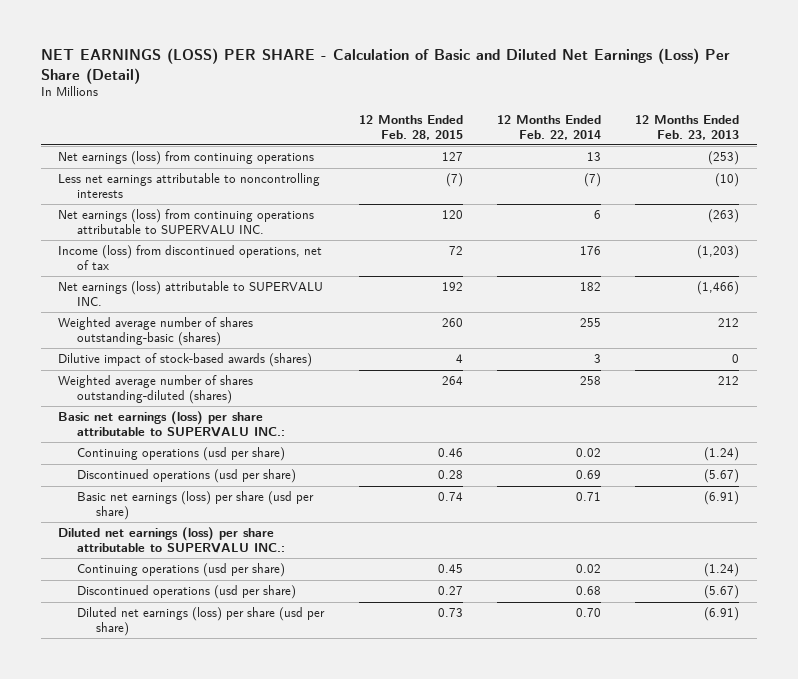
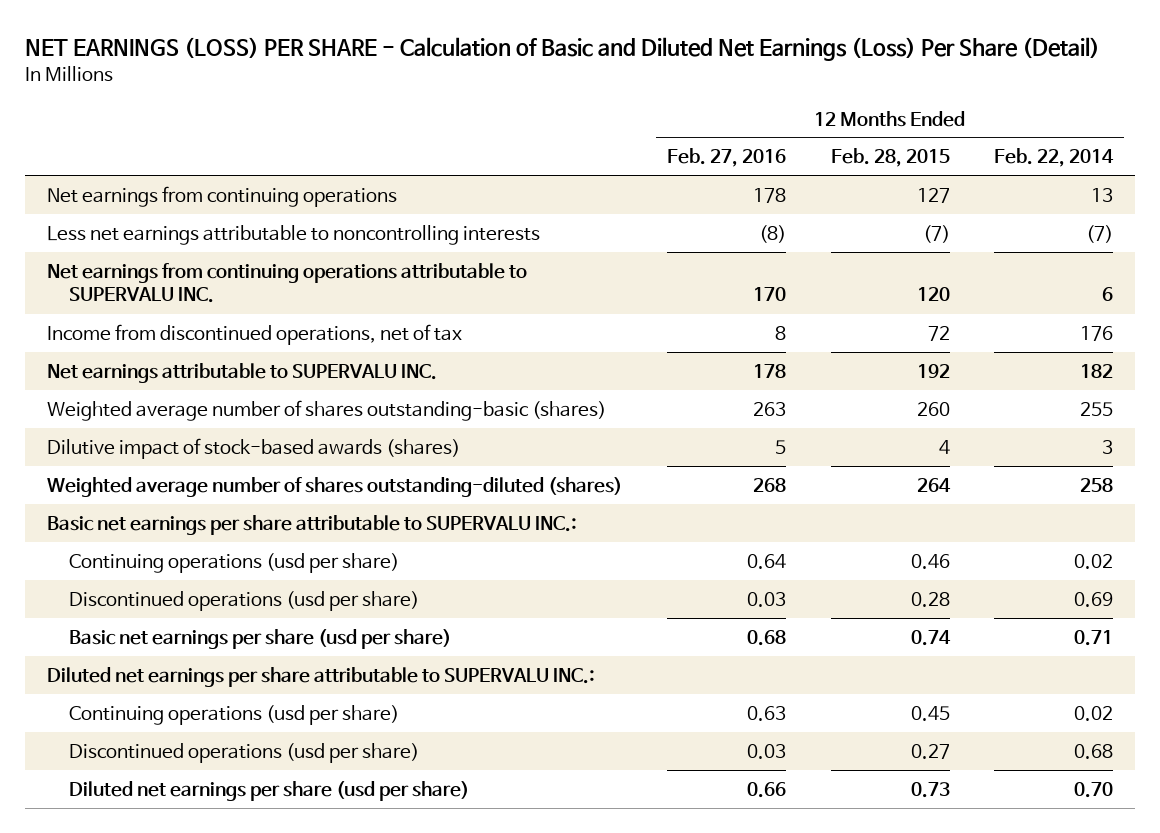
- | 12 Months Ended Feb. 28, 2015 | 12 Months Ended Feb. 22, 2014 | 12 Months Ended Feb. 23, 2013
+ | 12 Months Ended Feb. 27, 2016 | 12 Months Ended Feb. 28, 2015 | 12 Months Ended Feb. 22, 2014
- Net earnings (loss) from continuing operations | 127 | 13 | (253)
+ Net earnings from continuing operations | 178 | 127 | 13
- Net earnings (loss) from continuing operations attributable to SUPERVALU INC. | 120 | 6 | (263)
- Income (loss) from discontinued operations, net of tax | 72 | 176 | (1,203)
- Net earnings (loss) attributable to SUPERVALU INC. | 192 | 182 | (1,466)
+ Net earnings from continuing operations attributable to SUPERVALU INC. | 170 | 120 | 6
+ Income from discontinued operations, net of tax | 8 | 72 | 176
+ Net earnings attributable to SUPERVALU INC. | 178 | 192 | 182
- Basic net earnings (loss) per share attributable to SUPERVALU INC.:
+ Basic net earnings per share attributable to SUPERVALU INC.:
- Basic net earnings (loss) per share (usd per share) | 0.74 | 0.71 | (6.91)
- Diluted net earnings (loss) per share attributable to SUPERVALU INC.:
+ Basic net earnings per share (usd per share) | 0.68 | 0.74 | 0.71
+ Diluted net earnings per share attributable to SUPERVALU INC.:
- Diluted net earnings (loss) per share (usd per share) | 0.73 | 0.70 | (6.91)
+ Diluted net earnings per share (usd per share) | 0.66 | 0.73 | 0.70

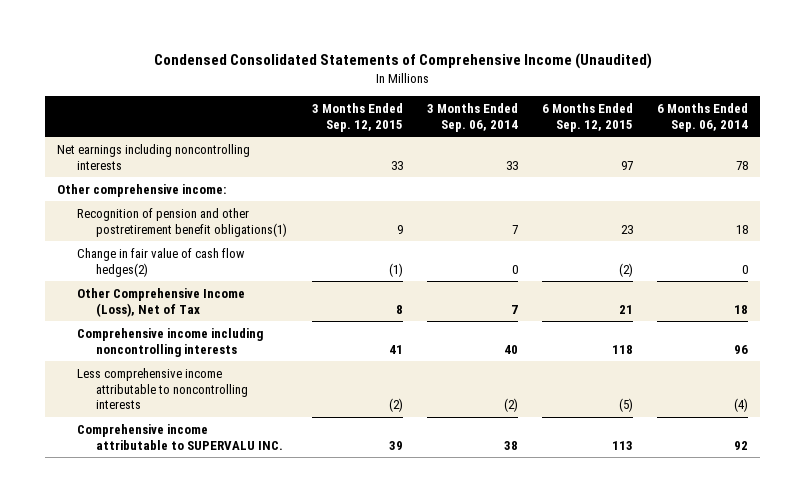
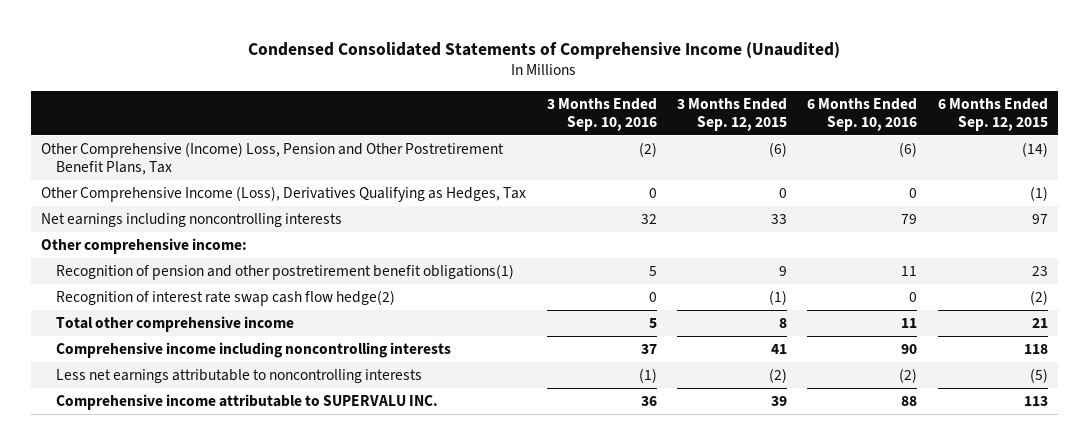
- | 3 Months Ended Sep. 12, 2015 | 3 Months Ended Sep. 06, 2014 | 6 Months Ended Sep. 12, 2015 | 6 Months Ended Sep. 06, 2014
+ | 3 Months Ended Sep. 10, 2016 | 3 Months Ended Sep. 12, 2015 | 6 Months Ended Sep. 10, 2016 | 6 Months Ended Sep. 12, 2015
+ Other Comprehensive (Income) Loss, Pension and Other Postretirement Benefit Plans, Tax | (2) | (6) | (6) | (14)
+ Other Comprehensive Income (Loss), Derivatives Qualifying as Hedges, Tax | 0 | 0 | 0 | (1)
- Change in fair value of cash flow hedges(2) | (1) | 0 | (2) | 0
- Other Comprehensive Income (Loss), Net of Tax | 8 | 7 | 21 | 18
+ Recognition of interest rate swap cash flow hedge(2) | 0 | (1) | 0 | (2)
+ Total other comprehensive income | 5 | 8 | 11 | 21
- Less comprehensive income attributable to noncontrolling interests | (2) | (2) | (5) | (4)
+ Less net earnings attributable to noncontrolling interests | (1) | (2) | (2) | (5)

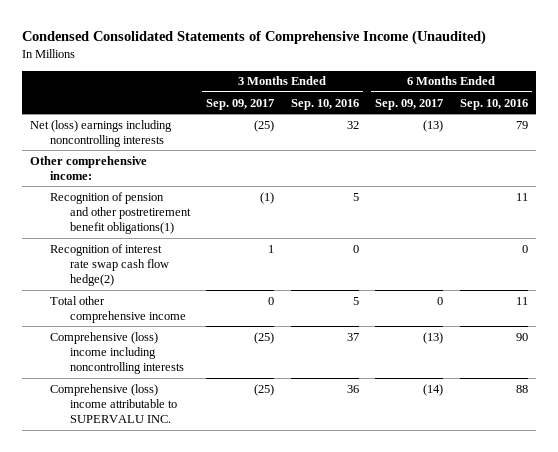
- | 3 Months Ended Sep. 10, 2016 | 3 Months Ended Sep. 12, 2015 | 6 Months Ended Sep. 10, 2016 | 6 Months Ended Sep. 12, 2015
+ | 3 Months Ended Sep. 09, 2017 | 3 Months Ended Sep. 10, 2016 | 6 Months Ended Sep. 09, 2017 | 6 Months Ended Sep. 10, 2016
- Other Comprehensive (Income) Loss, Pension and Other Postretirement Benefit Plans, Tax | (2) | (6) | (6) | (14)
- Other Comprehensive Income (Loss), Derivatives Qualifying as Hedges, Tax | 0 | 0 | 0 | (1)
- Net earnings including noncontrolling interests | 32 | 33 | 79 | 97
+ Net (loss) earnings including noncontrolling interests | (25) | 32 | (13) | 79
- Comprehensive income including noncontrolling interests | 37 | 41 | 90 | 118
- Less net earnings attributable to noncontrolling interests | (1) | (2) | (2) | (5)
- Comprehensive income attributable to SUPERVALU INC. | 36 | 39 | 88 | 113
+ Comprehensive (loss) income including noncontrolling interests | (25) | 37 | (13) | 90
+ Comprehensive (loss) income attributable to SUPERVALU INC. | (25) | 36 | (14) | 88

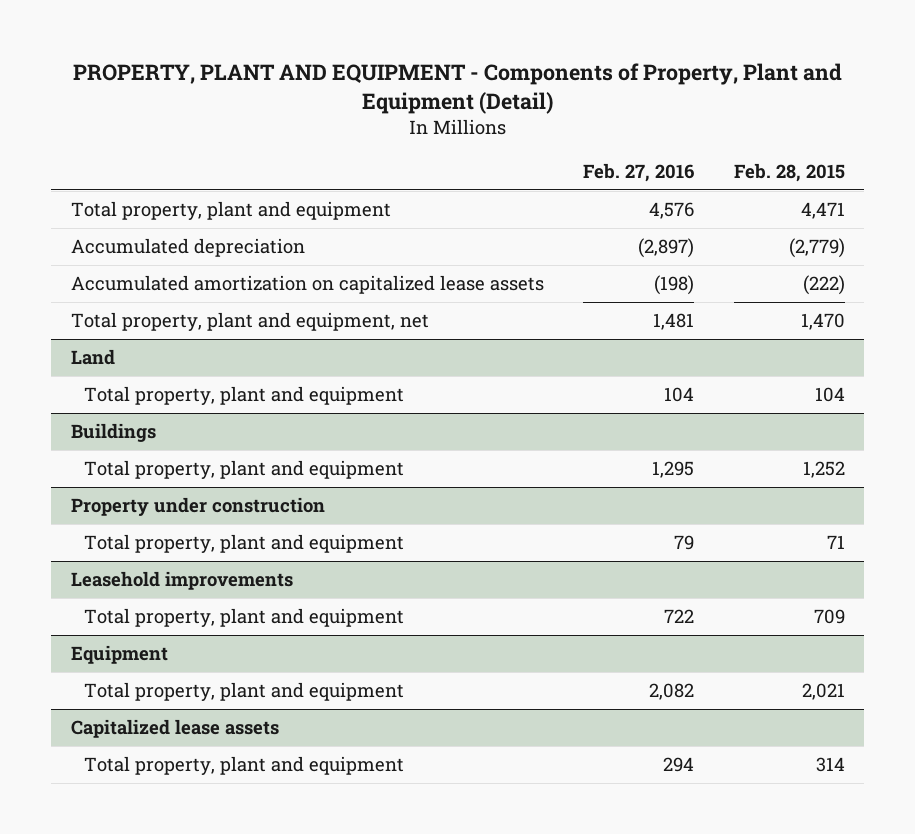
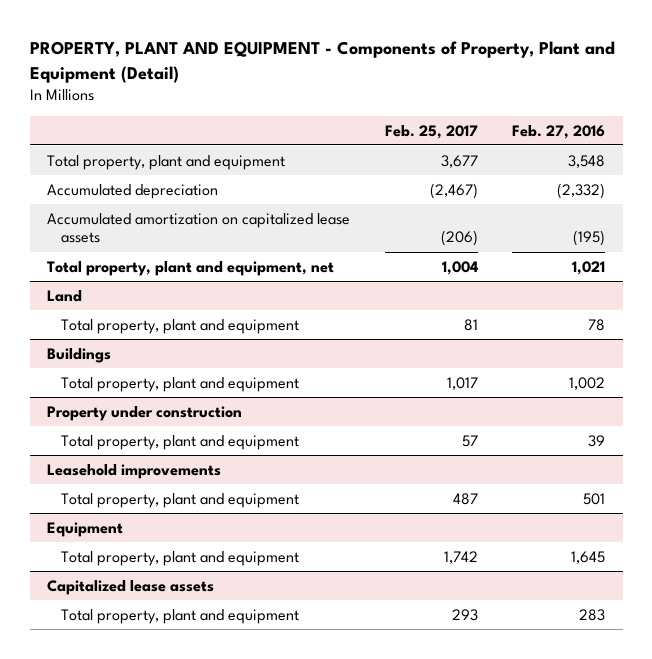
- | Feb. 27, 2016 | Feb. 28, 2015
+ | Feb. 25, 2017 | Feb. 27, 2016
- Total property, plant and equipment | 4,576 | 4,471
- Accumulated depreciation | (2,897) | (2,779)
- Accumulated amortization on capitalized lease assets | (198) | (222)
- Total property, plant and equipment, net | 1,481 | 1,470
+ Total property, plant and equipment | 3,677 | 3,548
+ Accumulated depreciation | (2,467) | (2,332)
+ Accumulated amortization on capitalized lease assets | (206) | (195)
+ Total property, plant and equipment, net | 1,004 | 1,021
@ Land
- Total property, plant and equipment | 104 | 104
+ Total property, plant and equipment | 81 | 78
@ Buildings
- Total property, plant and equipment | 1,295 | 1,252
+ Total property, plant and equipment | 1,017 | 1,002
@ Property under construction
- Total property, plant and equipment | 79 | 71
+ Total property, plant and equipment | 57 | 39
@ Leasehold improvements
- Total property, plant and equipment | 722 | 709
+ Total property, plant and equipment | 487 | 501
@ Equipment
- Total property, plant and equipment | 2,082 | 2,021
+ Total property, plant and equipment | 1,742 | 1,645
@ Capitalized lease assets
- Total property, plant and equipment | 294 | 314
+ Total property, plant and equipment | 293 | 283

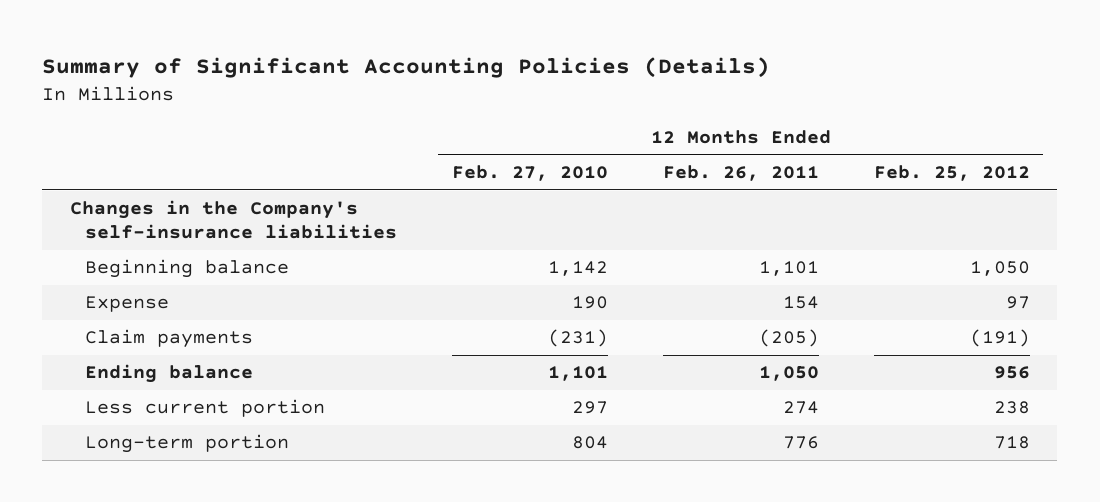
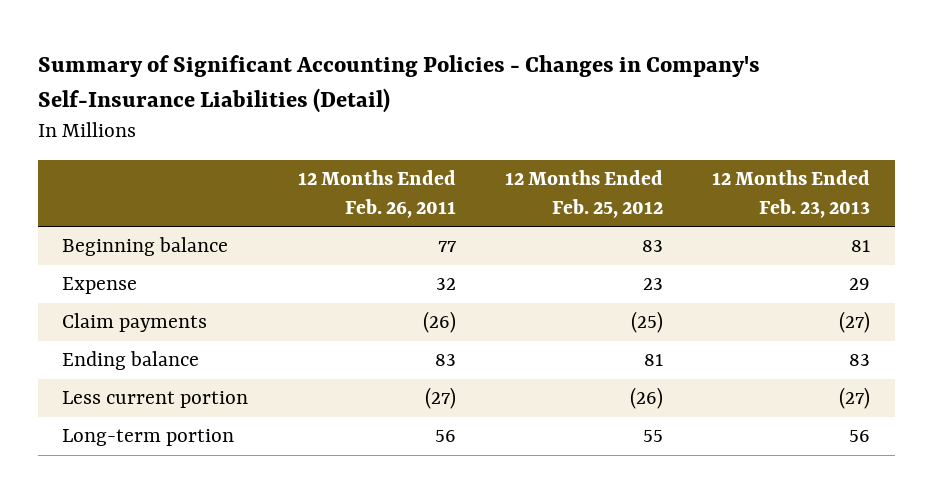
- Summary of Significant Accounting Policies (Details)
+ Summary of Significant Accounting Policies - Changes in Company's Self-Insurance Liabilities (Detail)
- | 12 Months Ended Feb. 27, 2010 | 12 Months Ended Feb. 26, 2011 | 12 Months Ended Feb. 25, 2012
+ | 12 Months Ended Feb. 26, 2011 | 12 Months Ended Feb. 25, 2012 | 12 Months Ended Feb. 23, 2013
- Changes in the Company's self-insurance liabilities
- Beginning balance | 1,142 | 1,101 | 1,050
- Expense | 190 | 154 | 97
- Claim payments | (231) | (205) | (191)
- Ending balance | 1,101 | 1,050 | 956
- Less current portion | 297 | 274 | 238
- Long-term portion | 804 | 776 | 718
+ Beginning balance | 77 | 83 | 81
+ Expense | 32 | 23 | 29
+ Claim payments | (26) | (25) | (27)
+ Ending balance | 83 | 81 | 83
+ Less current portion | (27) | (26) | (27)
+ Long-term portion | 56 | 55 | 56

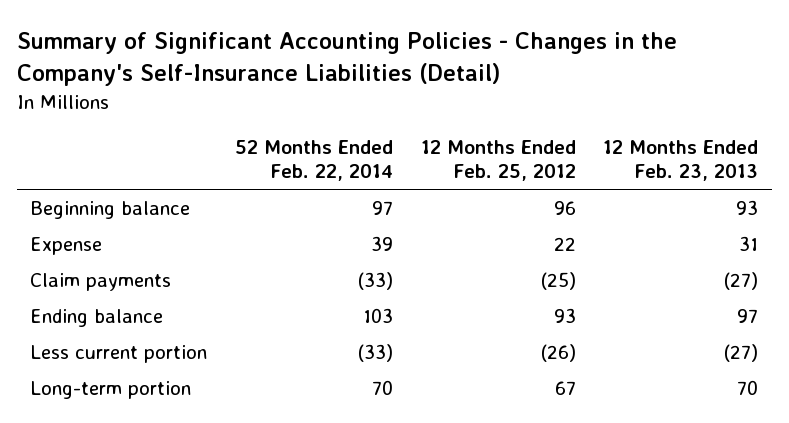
- Summary of Significant Accounting Policies - Changes in Company's Self-Insurance Liabilities (Detail)
+ Summary of Significant Accounting Policies - Changes in the Company's Self-Insurance Liabilities (Detail)
- | 12 Months Ended Feb. 26, 2011 | 12 Months Ended Feb. 25, 2012 | 12 Months Ended Feb. 23, 2013
+ | 52 Months Ended Feb. 22, 2014 | 12 Months Ended Feb. 25, 2012 | 12 Months Ended Feb. 23, 2013
- Beginning balance | 77 | 83 | 81
- Expense | 32 | 23 | 29
+ Beginning balance | 97 | 96 | 93
+ Expense | 39 | 22 | 31
- Ending balance | 83 | 81 | 83
+ Ending balance | 103 | 93 | 97
- Long-term portion | 56 | 55 | 56
+ Long-term portion | 70 | 67 | 70

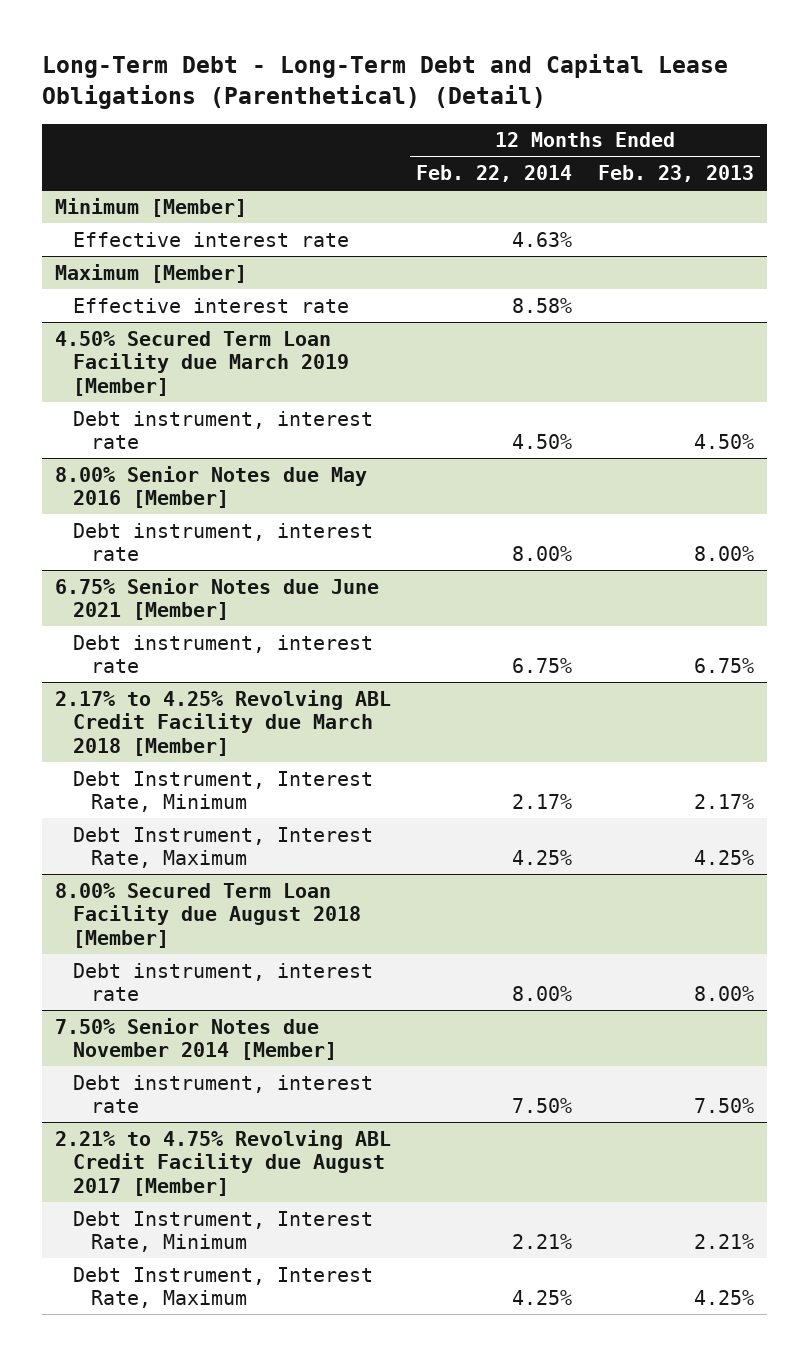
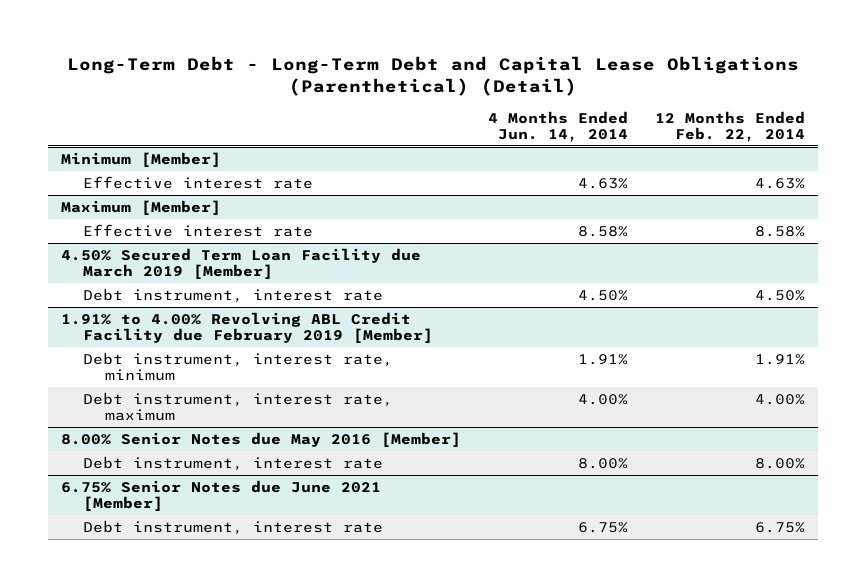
- | 12 Months Ended Feb. 22, 2014 | 12 Months Ended Feb. 23, 2013
+ | 4 Months Ended Jun. 14, 2014 | 12 Months Ended Feb. 22, 2014
+ 1.91% to 4.00% Revolving ABL Credit Facility due February 2019 [Member]
+ Debt instrument, interest rate, minimum | 1.91% | 1.91%
+ Debt instrument, interest rate, maximum | 4.00% | 4.00%
- 2.17% to 4.25% Revolving ABL Credit Facility due March 2018 [Member]
- Debt Instrument, Interest Rate, Minimum | 2.17% | 2.17%
- Debt Instrument, Interest Rate, Maximum | 4.25% | 4.25%
- 8.00% Secured Term Loan Facility due August 2018 [Member]
- Debt instrument, interest rate | 8.00% | 8.00%
- 7.50% Senior Notes due November 2014 [Member]
- Debt instrument, interest rate | 7.50% | 7.50%
- 2.21% to 4.75% Revolving ABL Credit Facility due August 2017 [Member]
- Debt Instrument, Interest Rate, Minimum | 2.21% | 2.21%
- Debt Instrument, Interest Rate, Maximum | 4.25% | 4.25%

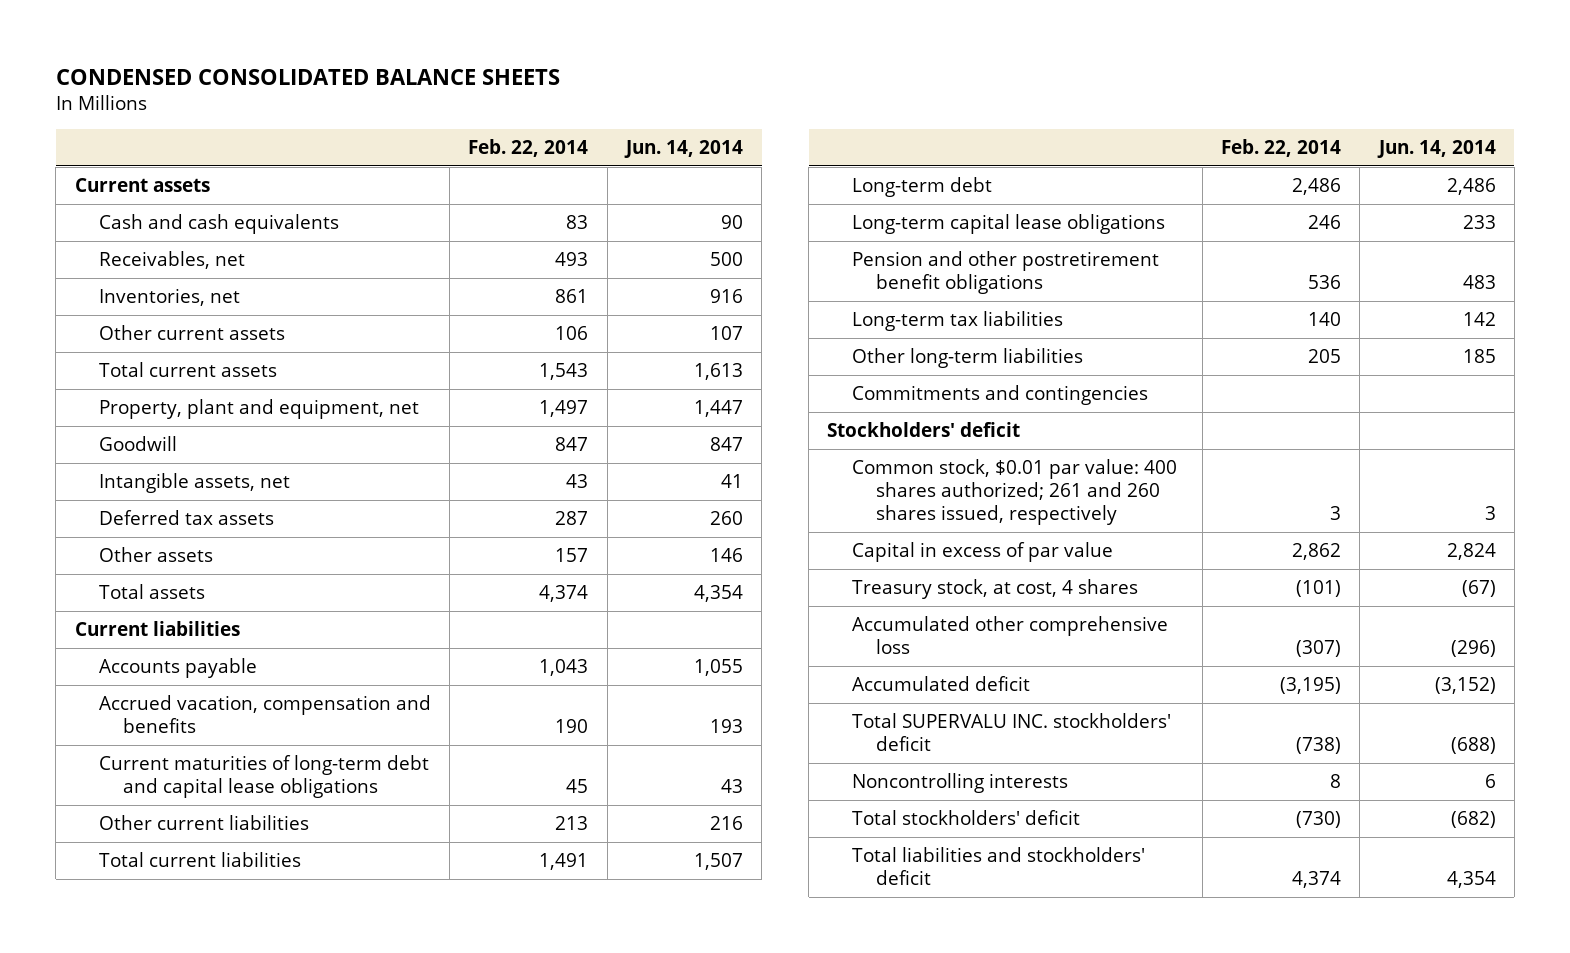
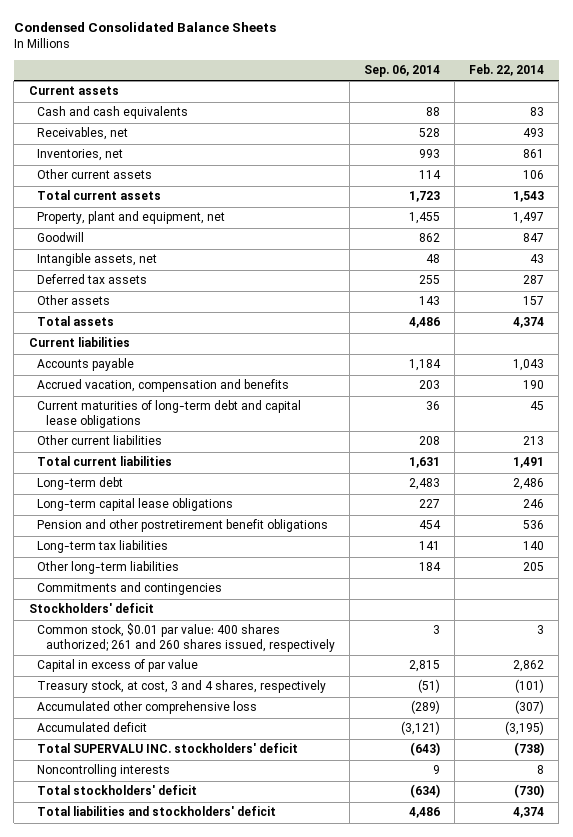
- CONDENSED CONSOLIDATED BALANCE SHEETS
+ Condensed Consolidated Balance Sheets
- | Feb. 22, 2014 | Jun. 14, 2014
+ | Sep. 06, 2014 | Feb. 22, 2014
- Treasury stock, at cost, 4 shares | (101) | (67)
+ Treasury stock, at cost, 3 and 4 shares, respectively | (51) | (101)

